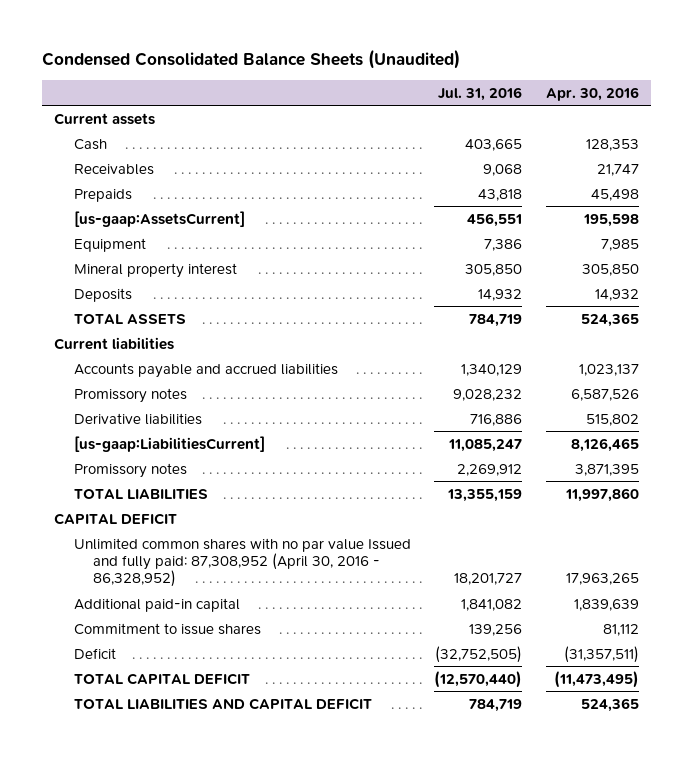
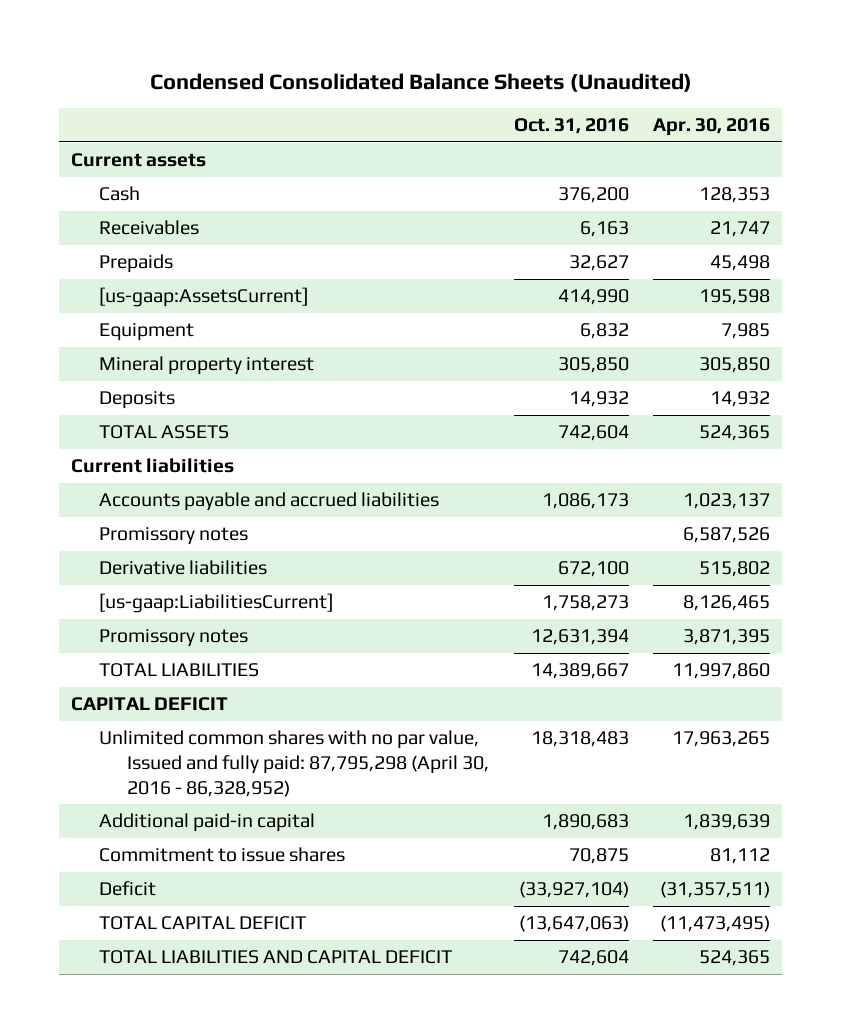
- | Jul. 31, 2016 | Apr. 30, 2016
+ | Oct. 31, 2016 | Apr. 30, 2016
- Unlimited common shares with no par value Issued and fully paid: 87,308,952 (April 30, 2016 - 86,328,952) | 18,201,727 | 17,963,265
+ Unlimited common shares with no par value, Issued and fully paid: 87,795,298 (April 30, 2016 - 86,328,952) | 18,318,483 | 17,963,265

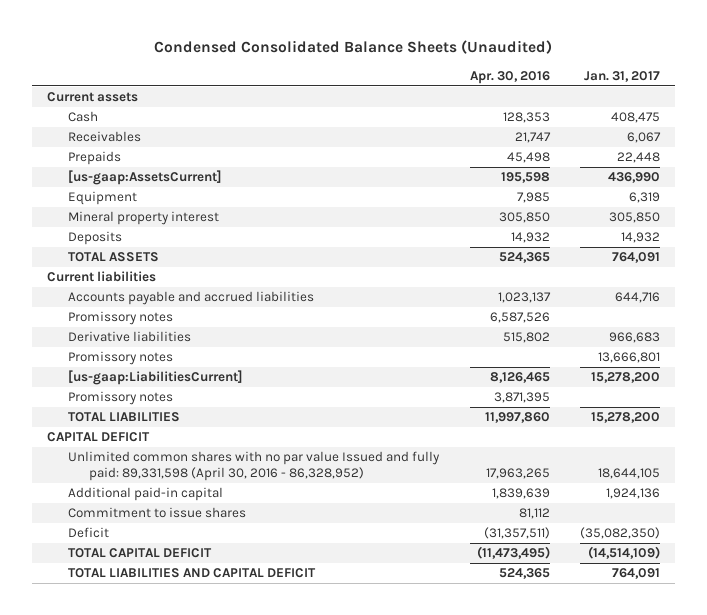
- | Oct. 31, 2016 | Apr. 30, 2016
+ | Apr. 30, 2016 | Jan. 31, 2017
+ Promissory notes | | 13,666,801
- Unlimited common shares with no par value, Issued and fully paid: 87,795,298 (April 30, 2016 - 86,328,952) | 18,318,483 | 17,963,265
+ Unlimited common shares with no par value Issued and fully paid: 89,331,598 (April 30, 2016 - 86,328,952) | 17,963,265 | 18,644,105

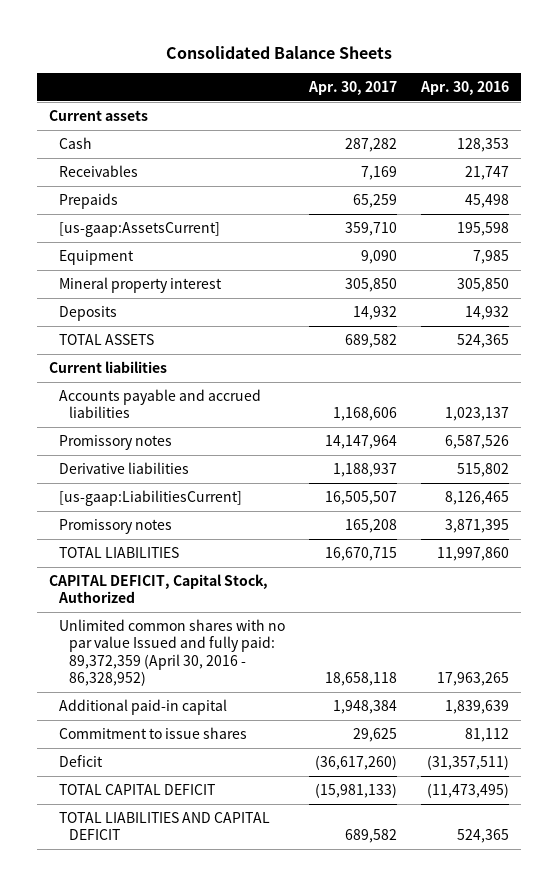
- Condensed Consolidated Balance Sheets (Unaudited)
+ Consolidated Balance Sheets
- | Apr. 30, 2016 | Jan. 31, 2017
+ | Apr. 30, 2017 | Apr. 30, 2016
- Promissory notes | | 13,666,801
- CAPITAL DEFICIT
- Unlimited common shares with no par value Issued and fully paid: 89,331,598 (April 30, 2016 - 86,328,952) | 17,963,265 | 18,644,105
+ CAPITAL DEFICIT, Capital Stock, Authorized
+ Unlimited common shares with no par value Issued and fully paid: 89,372,359 (April 30, 2016 - 86,328,952) | 18,658,118 | 17,963,265

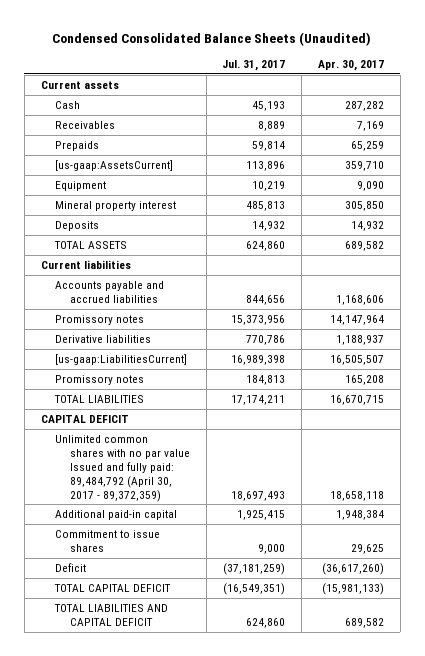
- Consolidated Balance Sheets
+ Condensed Consolidated Balance Sheets (Unaudited)
- | Apr. 30, 2017 | Apr. 30, 2016
+ | Jul. 31, 2017 | Apr. 30, 2017
- CAPITAL DEFICIT, Capital Stock, Authorized
- Unlimited common shares with no par value Issued and fully paid: 89,372,359 (April 30, 2016 - 86,328,952) | 18,658,118 | 17,963,265
+ CAPITAL DEFICIT
+ Unlimited common shares with no par value Issued and fully paid: 89,484,792 (April 30, 2017 - 89,372,359) | 18,697,493 | 18,658,118

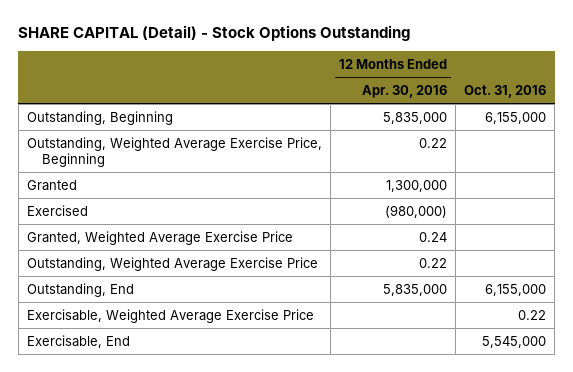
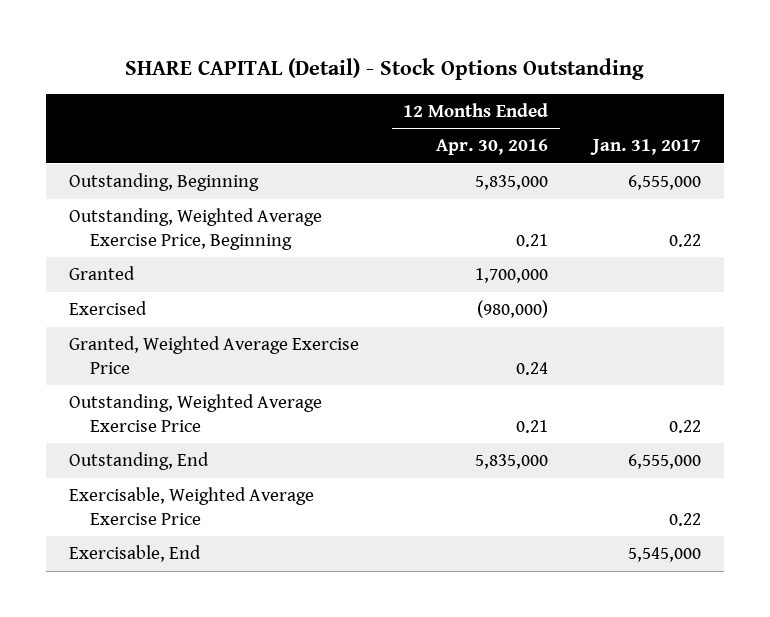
- | 12 Months Ended Apr. 30, 2016 | Oct. 31, 2016
+ | 12 Months Ended Apr. 30, 2016 | Jan. 31, 2017
- Outstanding, Weighted Average Exercise Price, Beginning | 0.22 |
- Granted | 1,300,000 |
+ Outstanding, Weighted Average Exercise Price, Beginning | 0.21 | 0.22
+ Granted | 1,700,000 |
- Outstanding, Weighted Average Exercise Price | 0.22 |
+ Outstanding, Weighted Average Exercise Price | 0.21 | 0.22

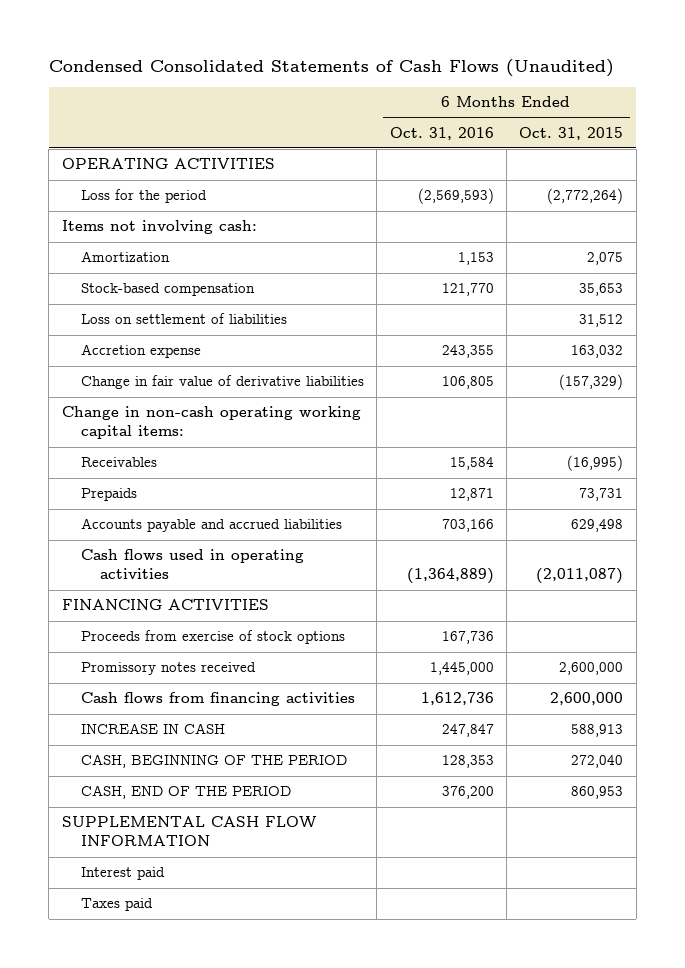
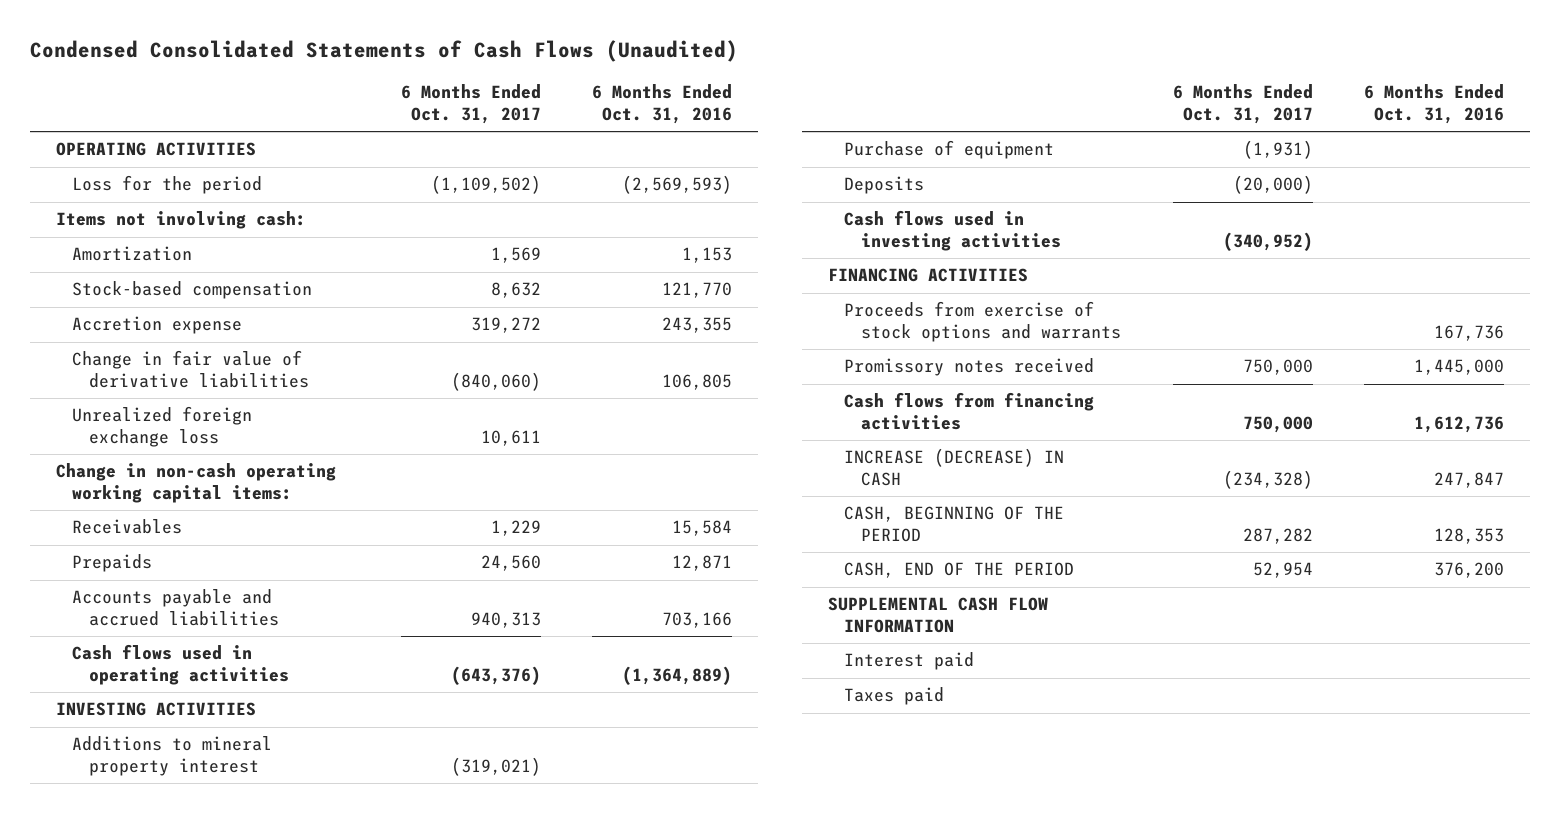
- | 6 Months Ended Oct. 31, 2016 | 6 Months Ended Oct. 31, 2015
+ | 6 Months Ended Oct. 31, 2017 | 6 Months Ended Oct. 31, 2016
- Loss on settlement of liabilities | | 31,512
+ Unrealized foreign exchange loss | 10,611 |
+ INVESTING ACTIVITIES
+ Additions to mineral property interest | (319,021) |
+ Purchase of equipment | (1,931) |
+ Deposits | (20,000) |
+ Cash flows used in investing activities | (340,952) |
- Proceeds from exercise of stock options | 167,736 |
+ Proceeds from exercise of stock options and warrants | | 167,736
- INCREASE IN CASH | 247,847 | 588,913
+ INCREASE (DECREASE) IN CASH | (234,328) | 247,847

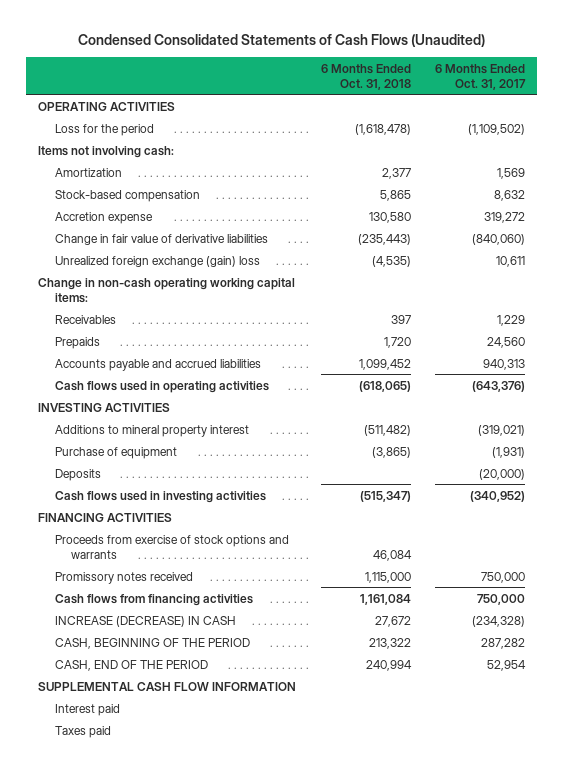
- | 6 Months Ended Oct. 31, 2017 | 6 Months Ended Oct. 31, 2016
+ | 6 Months Ended Oct. 31, 2018 | 6 Months Ended Oct. 31, 2017
- Unrealized foreign exchange loss | 10,611 |
+ Unrealized foreign exchange (gain) loss | (4,535) | 10,611

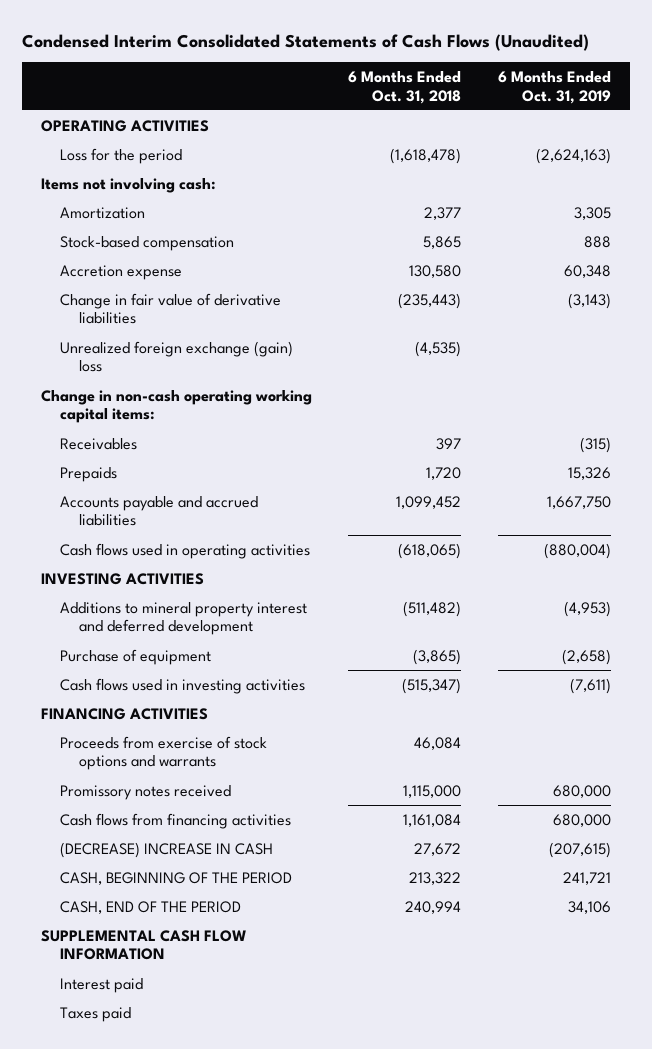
- Condensed Consolidated Statements of Cash Flows (Unaudited)
+ Condensed Interim Consolidated Statements of Cash Flows (Unaudited)
- | 6 Months Ended Oct. 31, 2018 | 6 Months Ended Oct. 31, 2017
+ | 6 Months Ended Oct. 31, 2018 | 6 Months Ended Oct. 31, 2019
- Additions to mineral property interest | (511,482) | (319,021)
+ Additions to mineral property interest and deferred development | (511,482) | (4,953)
- Deposits | | (20,000)
- INCREASE (DECREASE) IN CASH | 27,672 | (234,328)
+ (DECREASE) INCREASE IN CASH | 27,672 | (207,615)

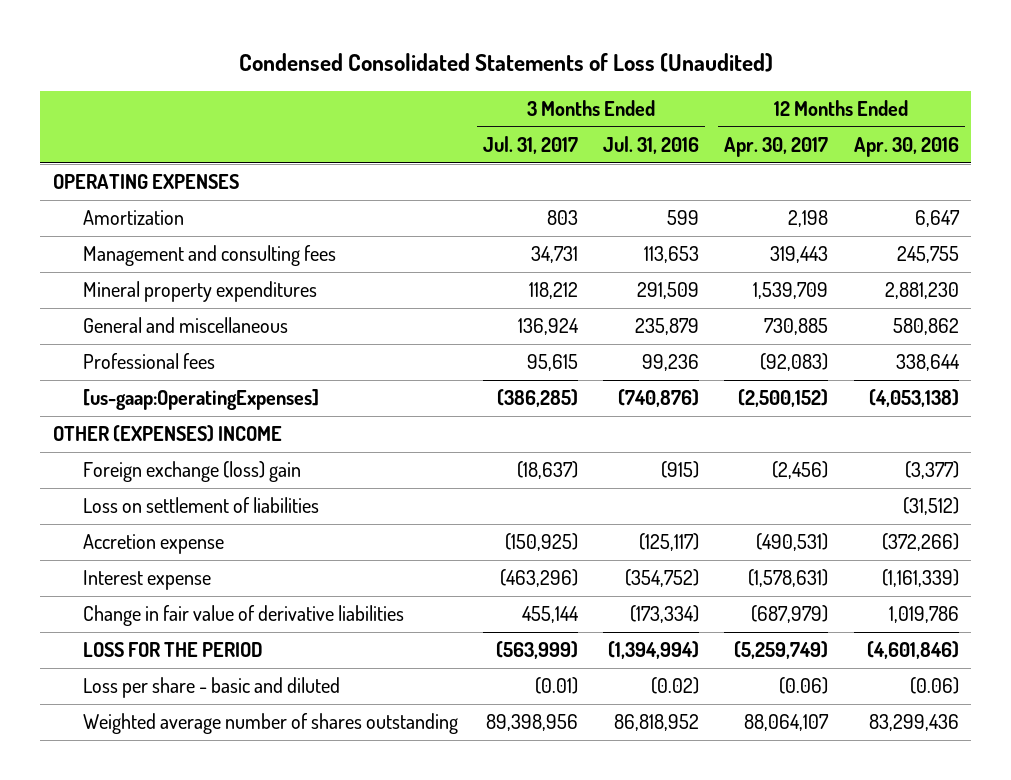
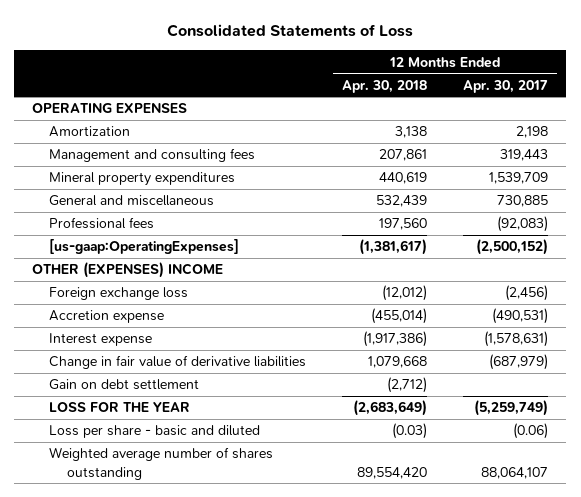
- Condensed Consolidated Statements of Loss (Unaudited)
+ Consolidated Statements of Loss
- | 3 Months Ended Jul. 31, 2017 | 3 Months Ended Jul. 31, 2016 | 12 Months Ended Apr. 30, 2017 | 12 Months Ended Apr. 30, 2016
+ | 12 Months Ended Apr. 30, 2018 | 12 Months Ended Apr. 30, 2017
- Foreign exchange (loss) gain | (18,637) | (915) | (2,456) | (3,377)
- Loss on settlement of liabilities | | | | (31,512)
+ Foreign exchange loss | (12,012) | (2,456)
- LOSS FOR THE PERIOD | (563,999) | (1,394,994) | (5,259,749) | (4,601,846)
+ Gain on debt settlement | (2,712) |
+ LOSS FOR THE YEAR | (2,683,649) | (5,259,749)

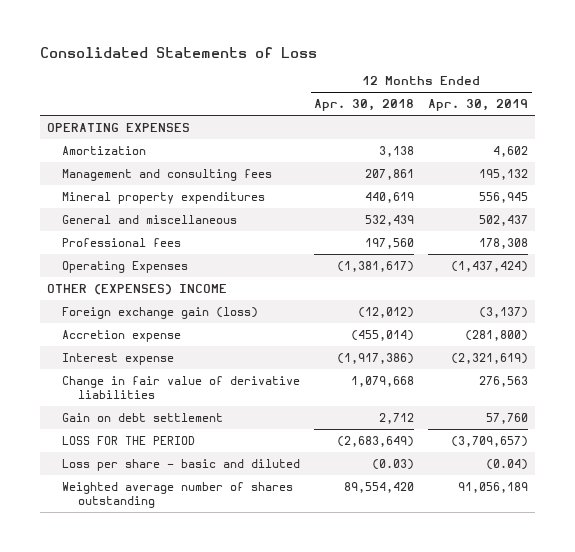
- | 12 Months Ended Apr. 30, 2018 | 12 Months Ended Apr. 30, 2017
+ | 12 Months Ended Apr. 30, 2018 | 12 Months Ended Apr. 30, 2019
- [us-gaap:OperatingExpenses] | (1,381,617) | (2,500,152)
+ Operating Expenses | (1,381,617) | (1,437,424)
- Foreign exchange loss | (12,012) | (2,456)
+ Foreign exchange gain (loss) | (12,012) | (3,137)
- Gain on debt settlement | (2,712) |
- LOSS FOR THE YEAR | (2,683,649) | (5,259,749)
+ Gain on debt settlement | 2,712 | 57,760
+ LOSS FOR THE PERIOD | (2,683,649) | (3,709,657)

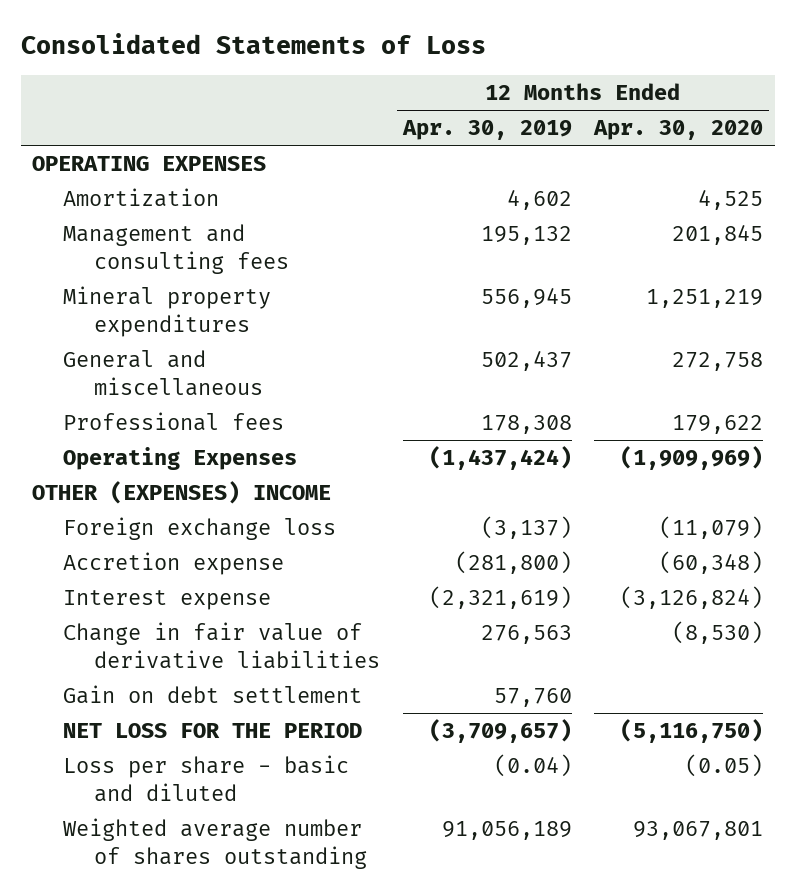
- | 12 Months Ended Apr. 30, 2018 | 12 Months Ended Apr. 30, 2019
+ | 12 Months Ended Apr. 30, 2019 | 12 Months Ended Apr. 30, 2020
- Foreign exchange gain (loss) | (12,012) | (3,137)
+ Foreign exchange loss | (3,137) | (11,079)
- LOSS FOR THE PERIOD | (2,683,649) | (3,709,657)
+ NET LOSS FOR THE PERIOD | (3,709,657) | (5,116,750)

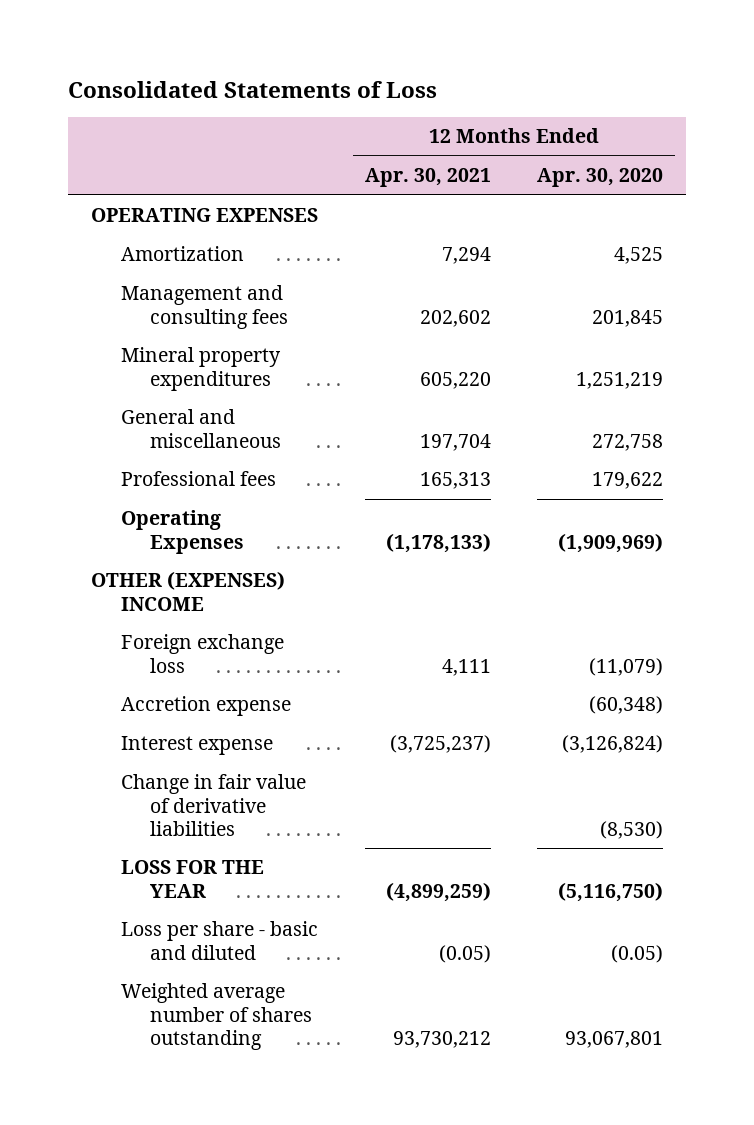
- | 12 Months Ended Apr. 30, 2019 | 12 Months Ended Apr. 30, 2020
+ | 12 Months Ended Apr. 30, 2021 | 12 Months Ended Apr. 30, 2020
- Gain on debt settlement | 57,760 |
- NET LOSS FOR THE PERIOD | (3,709,657) | (5,116,750)
+ LOSS FOR THE YEAR | (4,899,259) | (5,116,750)

